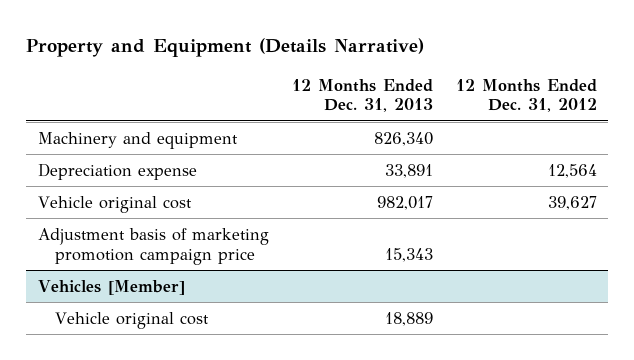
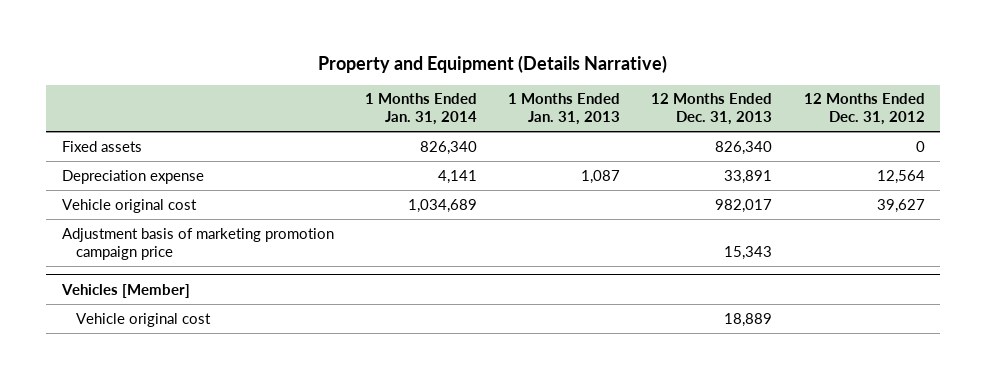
- | 12 Months Ended Dec. 31, 2013 | 12 Months Ended Dec. 31, 2012
+ | 1 Months Ended Jan. 31, 2014 | 1 Months Ended Jan. 31, 2013 | 12 Months Ended Dec. 31, 2013 | 12 Months Ended Dec. 31, 2012
- Machinery and equipment | 826,340 |
+ Fixed assets | 826,340 | | 826,340 | 0

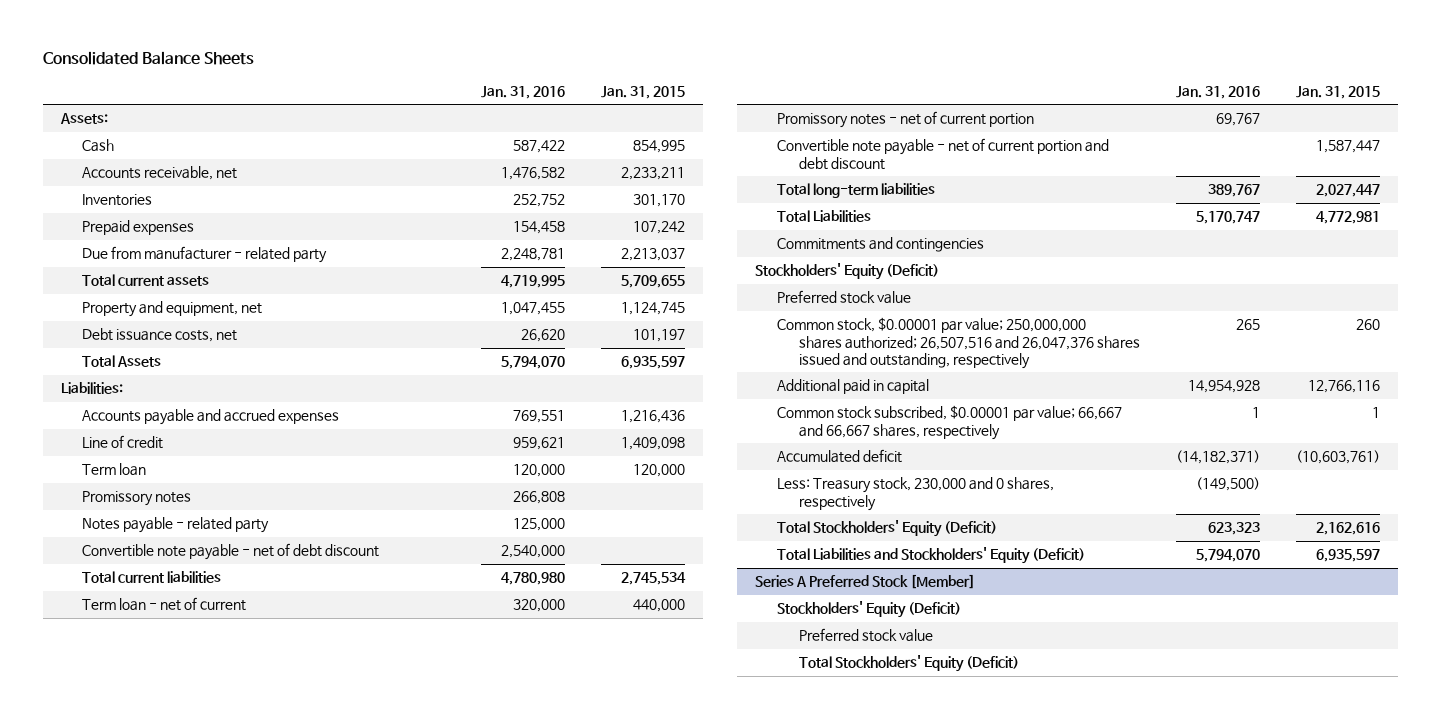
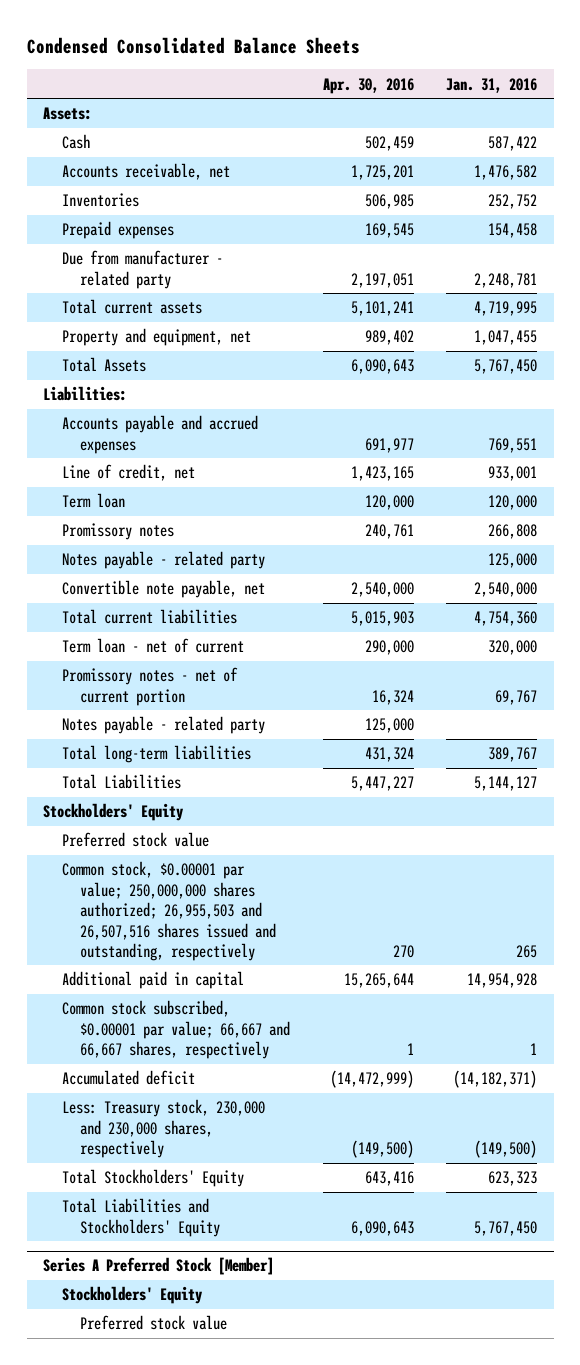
- Consolidated Balance Sheets
+ Condensed Consolidated Balance Sheets
- | Jan. 31, 2016 | Jan. 31, 2015
+ | Apr. 30, 2016 | Jan. 31, 2016
- Debt issuance costs, net | 26,620 | 101,197
- Total Assets | 5,794,070 | 6,935,597
+ Total Assets | 6,090,643 | 5,767,450
- Line of credit | 959,621 | 1,409,098
+ Line of credit, net | 1,423,165 | 933,001
- Convertible note payable - net of debt discount | 2,540,000 |
- Total current liabilities | 4,780,980 | 2,745,534
+ Convertible note payable, net | 2,540,000 | 2,540,000
+ Total current liabilities | 5,015,903 | 4,754,360
- Convertible note payable - net of current portion and debt discount | | 1,587,447
+ Notes payable - related party | 125,000 |
- Total Liabilities | 5,170,747 | 4,772,981
- Commitments and contingencies
- Stockholders' Equity (Deficit)
+ Total Liabilities | 5,447,227 | 5,144,127
+ Stockholders' Equity
- Common stock, $0.00001 par value; 250,000,000 shares authorized; 26,507,516 and 26,047,376 shares issued and outstanding, respectively | 265 | 260
+ Common stock, $0.00001 par value; 250,000,000 shares authorized; 26,955,503 and 26,507,516 shares issued and outstanding, respectively | 270 | 265
- Less: Treasury stock, 230,000 and 0 shares, respectively | (149,500) |
- Total Stockholders' Equity (Deficit) | 623,323 | 2,162,616
- Total Liabilities and Stockholders' Equity (Deficit) | 5,794,070 | 6,935,597
+ Less: Treasury stock, 230,000 and 230,000 shares, respectively | (149,500) | (149,500)
+ Total Stockholders' Equity | 643,416 | 623,323
+ Total Liabilities and Stockholders' Equity | 6,090,643 | 5,767,450
@ Series A Preferred Stock [Member]
- Stockholders' Equity (Deficit)
+ Stockholders' Equity
- Total Stockholders' Equity (Deficit)

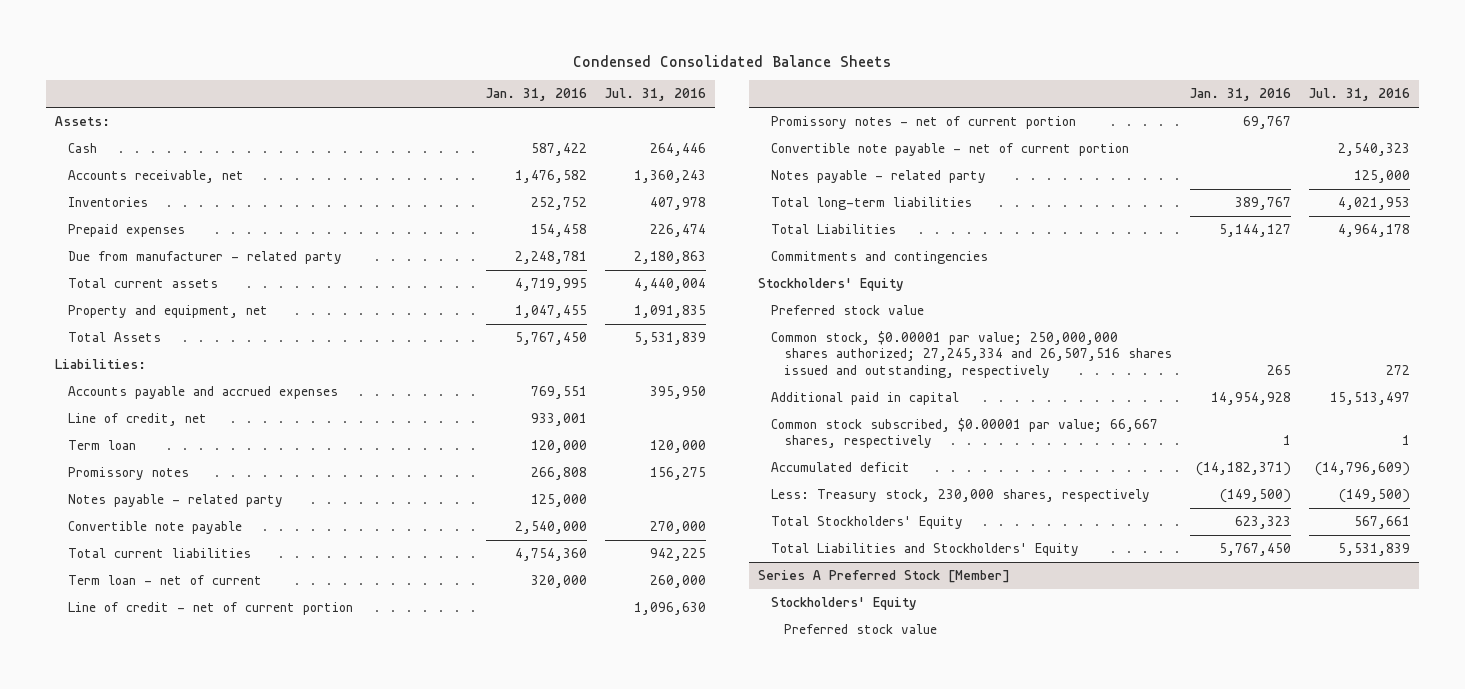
- | Apr. 30, 2016 | Jan. 31, 2016
+ | Jan. 31, 2016 | Jul. 31, 2016
- Convertible note payable, net | 2,540,000 | 2,540,000
+ Convertible note payable | 2,540,000 | 270,000
+ Line of credit - net of current portion | | 1,096,630
+ Convertible note payable - net of current portion | | 2,540,323
+ Commitments and contingencies
- Common stock, $0.00001 par value; 250,000,000 shares authorized; 26,955,503 and 26,507,516 shares issued and outstanding, respectively | 270 | 265
+ Common stock, $0.00001 par value; 250,000,000 shares authorized; 27,245,334 and 26,507,516 shares issued and outstanding, respectively | 265 | 272
- Common stock subscribed, $0.00001 par value; 66,667 and 66,667 shares, respectively | 1 | 1
+ Common stock subscribed, $0.00001 par value; 66,667 shares, respectively | 1 | 1
- Less: Treasury stock, 230,000 and 230,000 shares, respectively | (149,500) | (149,500)
+ Less: Treasury stock, 230,000 shares, respectively | (149,500) | (149,500)

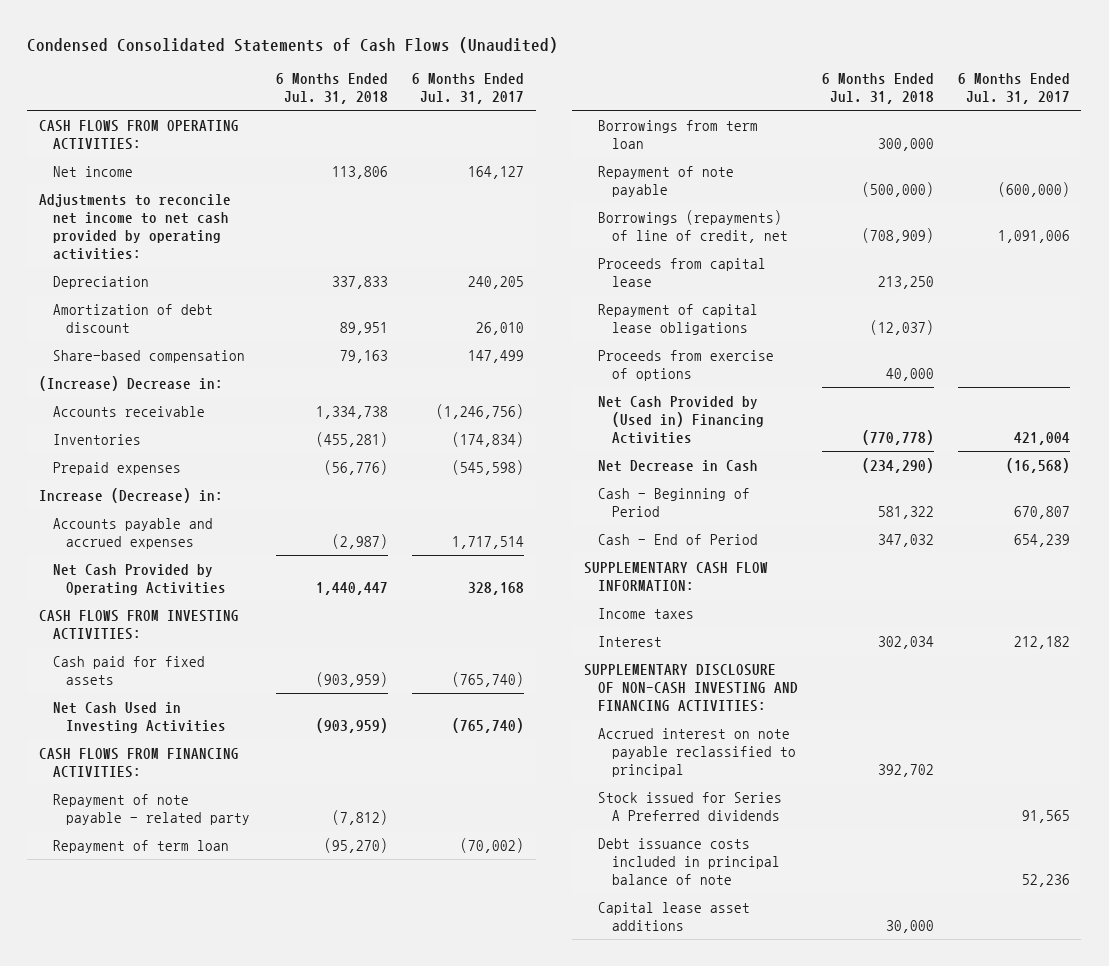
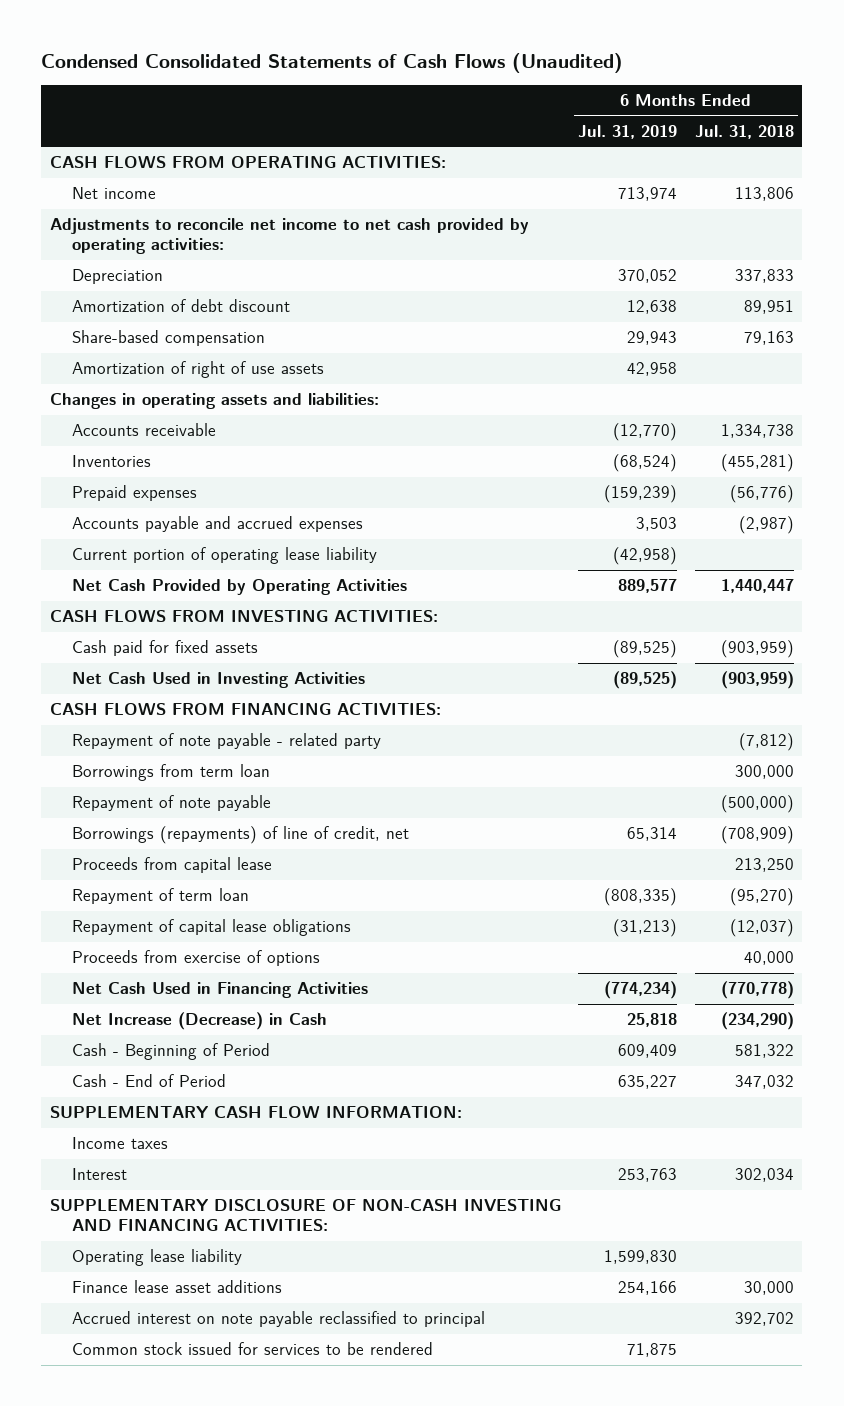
- | 6 Months Ended Jul. 31, 2018 | 6 Months Ended Jul. 31, 2017
+ | 6 Months Ended Jul. 31, 2019 | 6 Months Ended Jul. 31, 2018
- (Increase) Decrease in:
+ Amortization of right of use assets | 42,958 |
+ Changes in operating assets and liabilities:
- Increase (Decrease) in:
+ Current portion of operating lease liability | (42,958) |
moved down: Repayment of term loan | (808,335) | (95,270)
- Net Cash Provided by (Used in) Financing Activities | (770,778) | 421,004
- Net Decrease in Cash | (234,290) | (16,568)
+ Net Cash Used in Financing Activities | (774,234) | (770,778)
+ Net Increase (Decrease) in Cash | 25,818 | (234,290)
+ Operating lease liability | 1,599,830 |
+ Finance lease asset additions | 254,166 | 30,000
- Stock issued for Series A Preferred dividends | | 91,565
- Debt issuance costs included in principal balance of note | | 52,236
- Capital lease asset additions | 30,000 |
+ Common stock issued for services to be rendered | 71,875 |

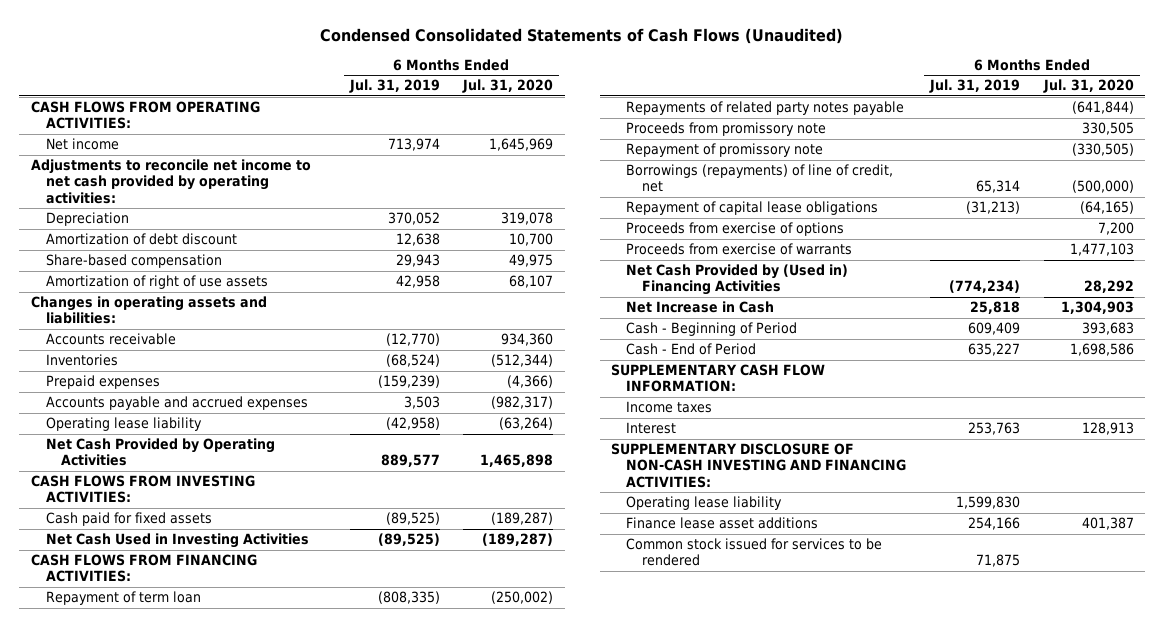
- | 6 Months Ended Jul. 31, 2019 | 6 Months Ended Jul. 31, 2018
+ | 6 Months Ended Jul. 31, 2019 | 6 Months Ended Jul. 31, 2020
- Current portion of operating lease liability | (42,958) |
+ Operating lease liability | (42,958) | (63,264)
- Repayment of note payable - related party | | (7,812)
- Borrowings from term loan | | 300,000
- Repayment of note payable | | (500,000)
- Proceeds from capital lease | | 213,250
+ Repayments of related party notes payable | | (641,844)
+ Proceeds from promissory note | | 330,505
+ Repayment of promissory note | | (330,505)
moved down: Borrowings (repayments) of line of credit, net | 65,314 | (500,000)
- Net Cash Used in Financing Activities | (774,234) | (770,778)
- Net Increase (Decrease) in Cash | 25,818 | (234,290)
+ Proceeds from exercise of warrants | | 1,477,103
+ Net Cash Provided by (Used in) Financing Activities | (774,234) | 28,292
+ Net Increase in Cash | 25,818 | 1,304,903
- Accrued interest on note payable reclassified to principal | | 392,702

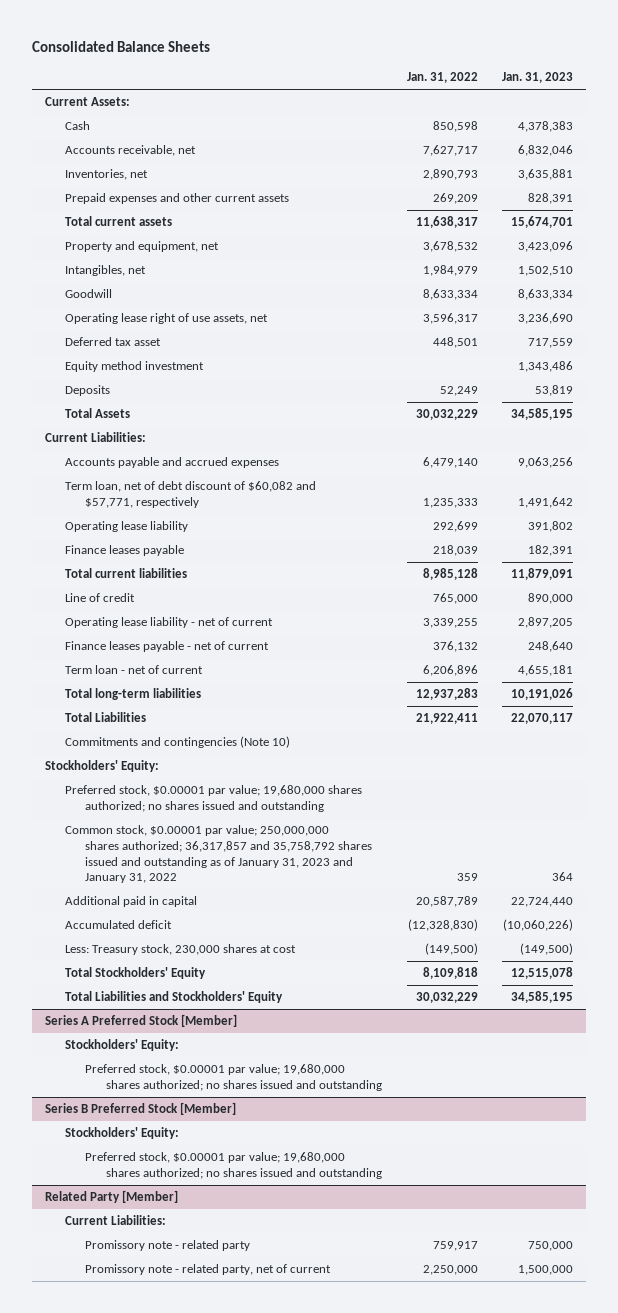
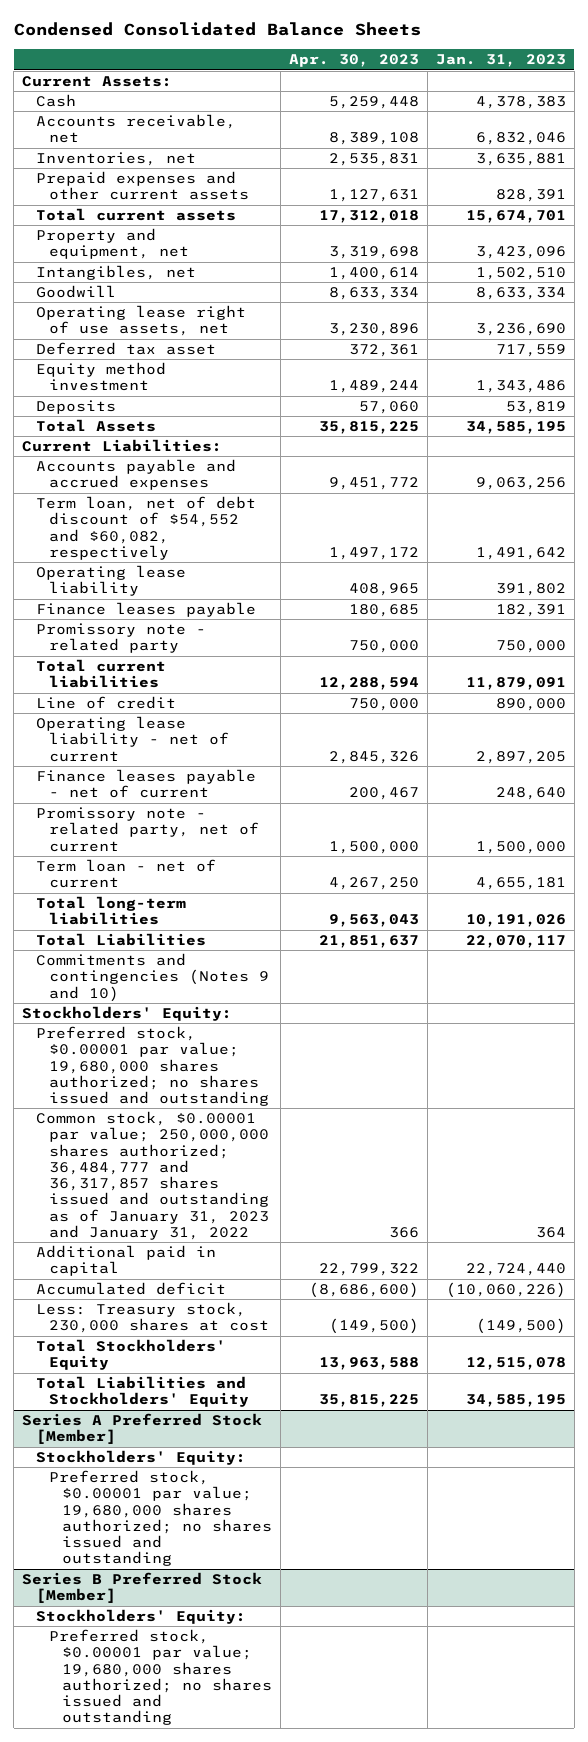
- Consolidated Balance Sheets
+ Condensed Consolidated Balance Sheets
- | Jan. 31, 2022 | Jan. 31, 2023
+ | Apr. 30, 2023 | Jan. 31, 2023
- Term loan, net of debt discount of $60,082 and $57,771, respectively | 1,235,333 | 1,491,642
+ Term loan, net of debt discount of $54,552 and $60,082, respectively | 1,497,172 | 1,491,642
+ Promissory note - related party | 750,000 | 750,000
+ Promissory note - related party, net of current | 1,500,000 | 1,500,000
- Commitments and contingencies (Note 10)
+ Commitments and contingencies (Notes 9 and 10)
- Common stock, $0.00001 par value; 250,000,000 shares authorized; 36,317,857 and 35,758,792 shares issued and outstanding as of January 31, 2023 and January 31, 2022 | 359 | 364
+ Common stock, $0.00001 par value; 250,000,000 shares authorized; 36,484,777 and 36,317,857 shares issued and outstanding as of January 31, 2023 and January 31, 2022 | 366 | 364
- Related Party [Member]
- Current Liabilities:
- Promissory note - related party | 759,917 | 750,000
- Promissory note - related party, net of current | 2,250,000 | 1,500,000

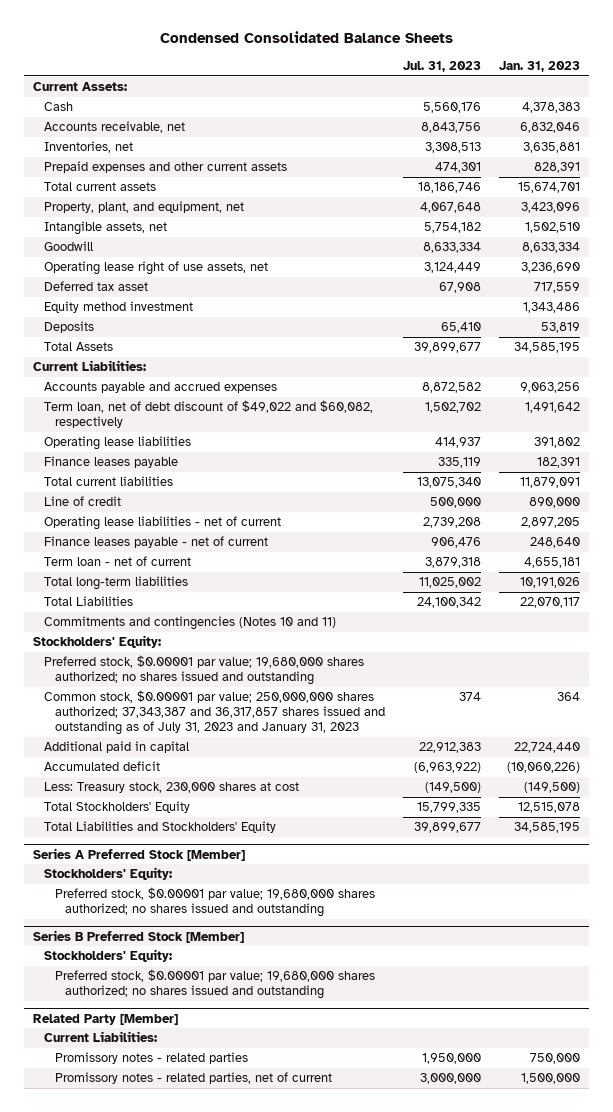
- | Apr. 30, 2023 | Jan. 31, 2023
+ | Jul. 31, 2023 | Jan. 31, 2023
- Property and equipment, net | 3,319,698 | 3,423,096
- Intangibles, net | 1,400,614 | 1,502,510
+ Property, plant, and equipment, net | 4,067,648 | 3,423,096
+ Intangible assets, net | 5,754,182 | 1,502,510
- Term loan, net of debt discount of $54,552 and $60,082, respectively | 1,497,172 | 1,491,642
- Operating lease liability | 408,965 | 391,802
+ Term loan, net of debt discount of $49,022 and $60,082, respectively | 1,502,702 | 1,491,642
+ Operating lease liabilities | 414,937 | 391,802
- Promissory note - related party | 750,000 | 750,000
- Operating lease liability - net of current | 2,845,326 | 2,897,205
+ Operating lease liabilities - net of current | 2,739,208 | 2,897,205
- Promissory note - related party, net of current | 1,500,000 | 1,500,000
- Commitments and contingencies (Notes 9 and 10)
+ Commitments and contingencies (Notes 10 and 11)
- Common stock, $0.00001 par value; 250,000,000 shares authorized; 36,484,777 and 36,317,857 shares issued and outstanding as of January 31, 2023 and January 31, 2022 | 366 | 364
+ Common stock, $0.00001 par value; 250,000,000 shares authorized; 37,343,387 and 36,317,857 shares issued and outstanding as of July 31, 2023 and January 31, 2023 | 374 | 364
+ Related Party [Member]
+ Current Liabilities:
+ Promissory notes - related parties | 1,950,000 | 750,000
+ Promissory notes - related parties, net of current | 3,000,000 | 1,500,000

